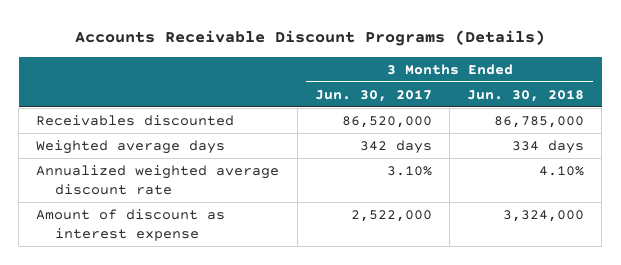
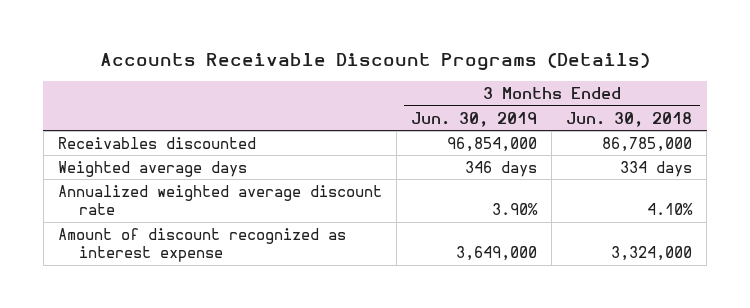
- | 3 Months Ended Jun. 30, 2017 | 3 Months Ended Jun. 30, 2018
+ | 3 Months Ended Jun. 30, 2019 | 3 Months Ended Jun. 30, 2018
- Amount of discount as interest expense | 2,522,000 | 3,324,000
+ Amount of discount recognized as interest expense | 3,649,000 | 3,324,000

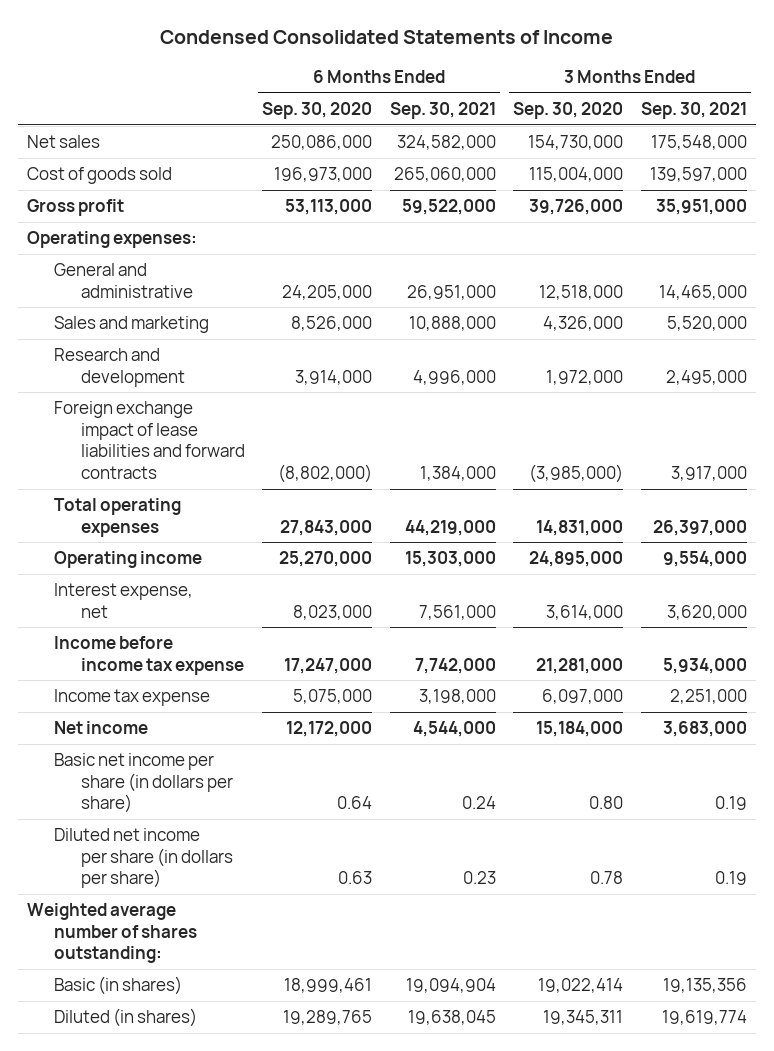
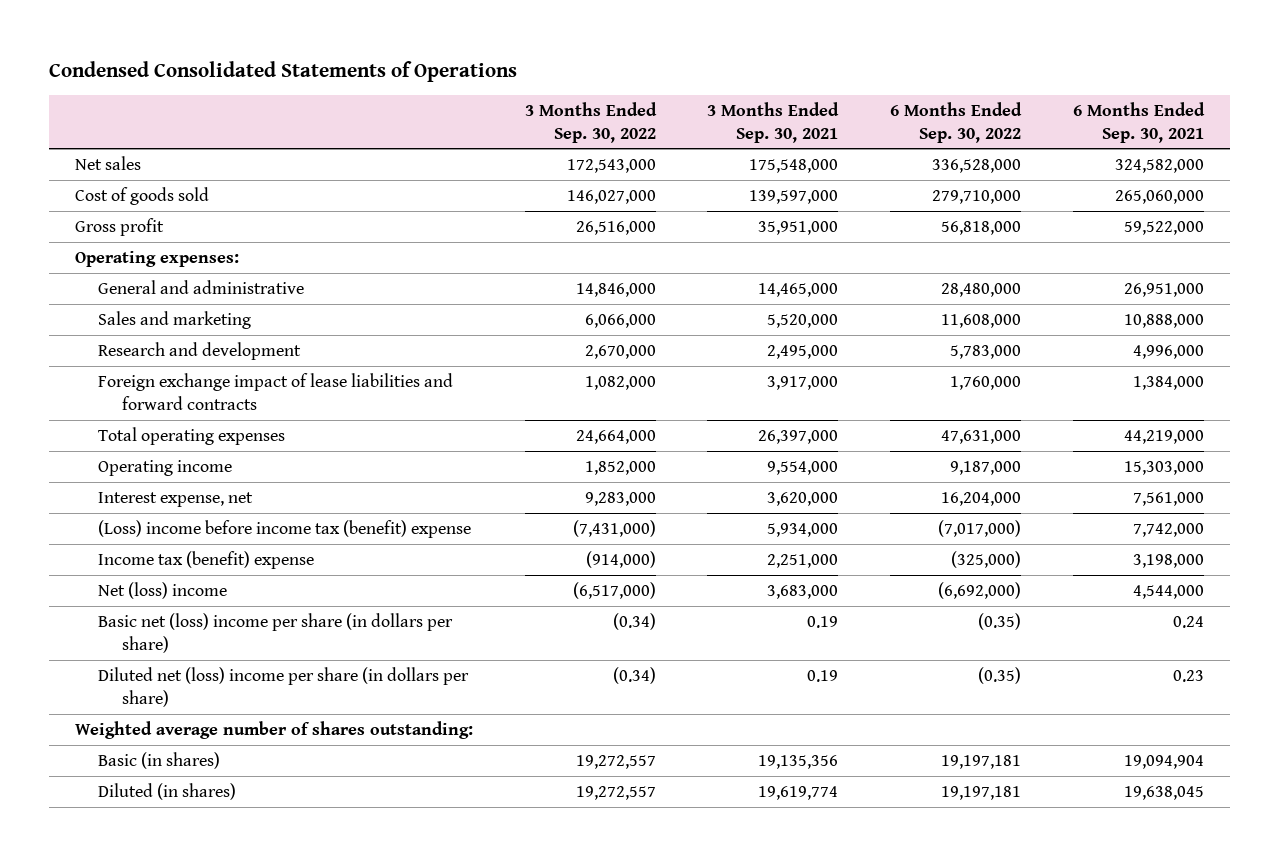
- Condensed Consolidated Statements of Income
+ Condensed Consolidated Statements of Operations
- | 6 Months Ended Sep. 30, 2020 | 6 Months Ended Sep. 30, 2021 | 3 Months Ended Sep. 30, 2020 | 3 Months Ended Sep. 30, 2021
+ | 3 Months Ended Sep. 30, 2022 | 3 Months Ended Sep. 30, 2021 | 6 Months Ended Sep. 30, 2022 | 6 Months Ended Sep. 30, 2021
- Income before income tax expense | 17,247,000 | 7,742,000 | 21,281,000 | 5,934,000
- Income tax expense | 5,075,000 | 3,198,000 | 6,097,000 | 2,251,000
- Net income | 12,172,000 | 4,544,000 | 15,184,000 | 3,683,000
- Basic net income per share (in dollars per share) | 0.64 | 0.24 | 0.80 | 0.19
- Diluted net income per share (in dollars per share) | 0.63 | 0.23 | 0.78 | 0.19
+ (Loss) income before income tax (benefit) expense | (7,431,000) | 5,934,000 | (7,017,000) | 7,742,000
+ Income tax (benefit) expense | (914,000) | 2,251,000 | (325,000) | 3,198,000
+ Net (loss) income | (6,517,000) | 3,683,000 | (6,692,000) | 4,544,000
+ Basic net (loss) income per share (in dollars per share) | (0.34) | 0.19 | (0.35) | 0.24
+ Diluted net (loss) income per share (in dollars per share) | (0.34) | 0.19 | (0.35) | 0.23

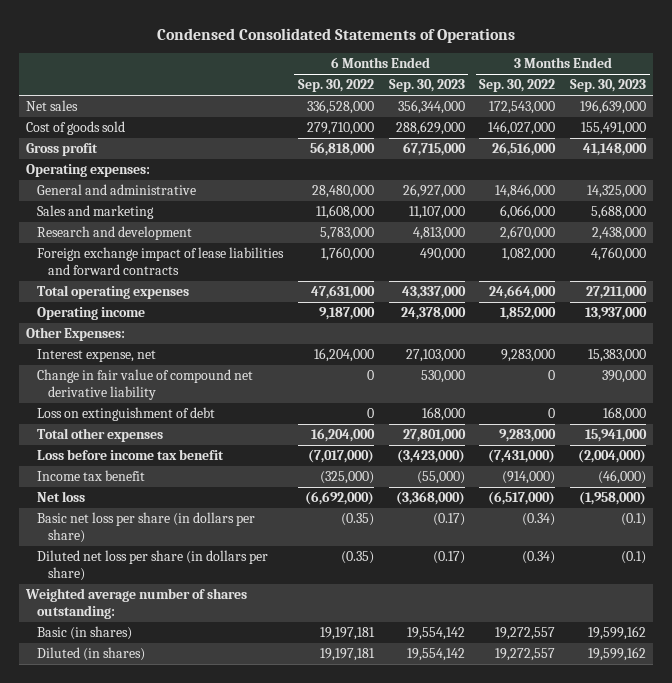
- | 3 Months Ended Sep. 30, 2022 | 3 Months Ended Sep. 30, 2021 | 6 Months Ended Sep. 30, 2022 | 6 Months Ended Sep. 30, 2021
+ | 6 Months Ended Sep. 30, 2022 | 6 Months Ended Sep. 30, 2023 | 3 Months Ended Sep. 30, 2022 | 3 Months Ended Sep. 30, 2023
+ Other Expenses:
- (Loss) income before income tax (benefit) expense | (7,431,000) | 5,934,000 | (7,017,000) | 7,742,000
- Income tax (benefit) expense | (914,000) | 2,251,000 | (325,000) | 3,198,000
- Net (loss) income | (6,517,000) | 3,683,000 | (6,692,000) | 4,544,000
- Basic net (loss) income per share (in dollars per share) | (0.34) | 0.19 | (0.35) | 0.24
- Diluted net (loss) income per share (in dollars per share) | (0.34) | 0.19 | (0.35) | 0.23
+ Change in fair value of compound net derivative liability | 0 | 530,000 | 0 | 390,000
+ Loss on extinguishment of debt | 0 | 168,000 | 0 | 168,000
+ Total other expenses | 16,204,000 | 27,801,000 | 9,283,000 | 15,941,000
+ Loss before income tax benefit | (7,017,000) | (3,423,000) | (7,431,000) | (2,004,000)
+ Income tax benefit | (325,000) | (55,000) | (914,000) | (46,000)
+ Net loss | (6,692,000) | (3,368,000) | (6,517,000) | (1,958,000)
+ Basic net loss per share (in dollars per share) | (0.35) | (0.17) | (0.34) | (0.1)
+ Diluted net loss per share (in dollars per share) | (0.35) | (0.17) | (0.34) | (0.1)

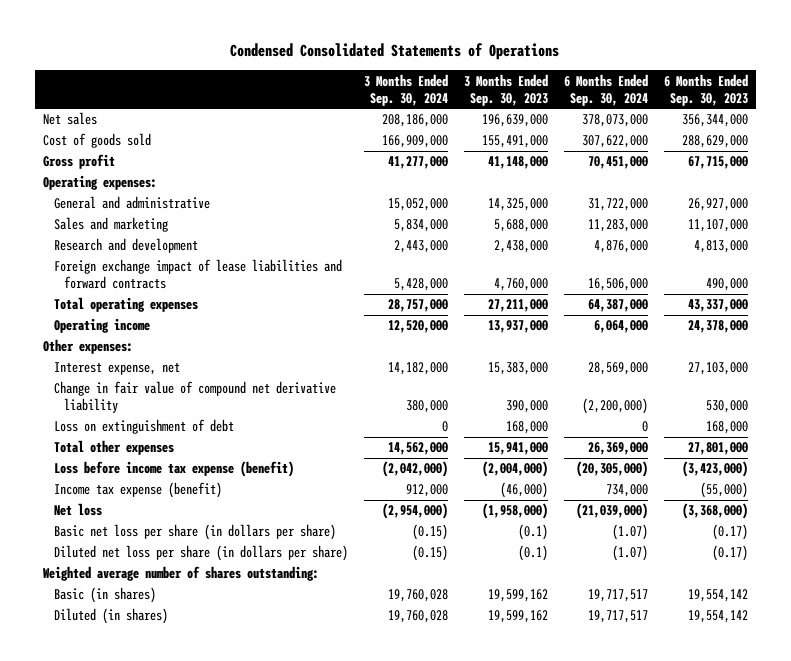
- | 6 Months Ended Sep. 30, 2022 | 6 Months Ended Sep. 30, 2023 | 3 Months Ended Sep. 30, 2022 | 3 Months Ended Sep. 30, 2023
+ | 3 Months Ended Sep. 30, 2024 | 3 Months Ended Sep. 30, 2023 | 6 Months Ended Sep. 30, 2024 | 6 Months Ended Sep. 30, 2023
- Other Expenses:
+ Other expenses:
- Loss before income tax benefit | (7,017,000) | (3,423,000) | (7,431,000) | (2,004,000)
- Income tax benefit | (325,000) | (55,000) | (914,000) | (46,000)
+ Loss before income tax expense (benefit) | (2,042,000) | (2,004,000) | (20,305,000) | (3,423,000)
+ Income tax expense (benefit) | 912,000 | (46,000) | 734,000 | (55,000)

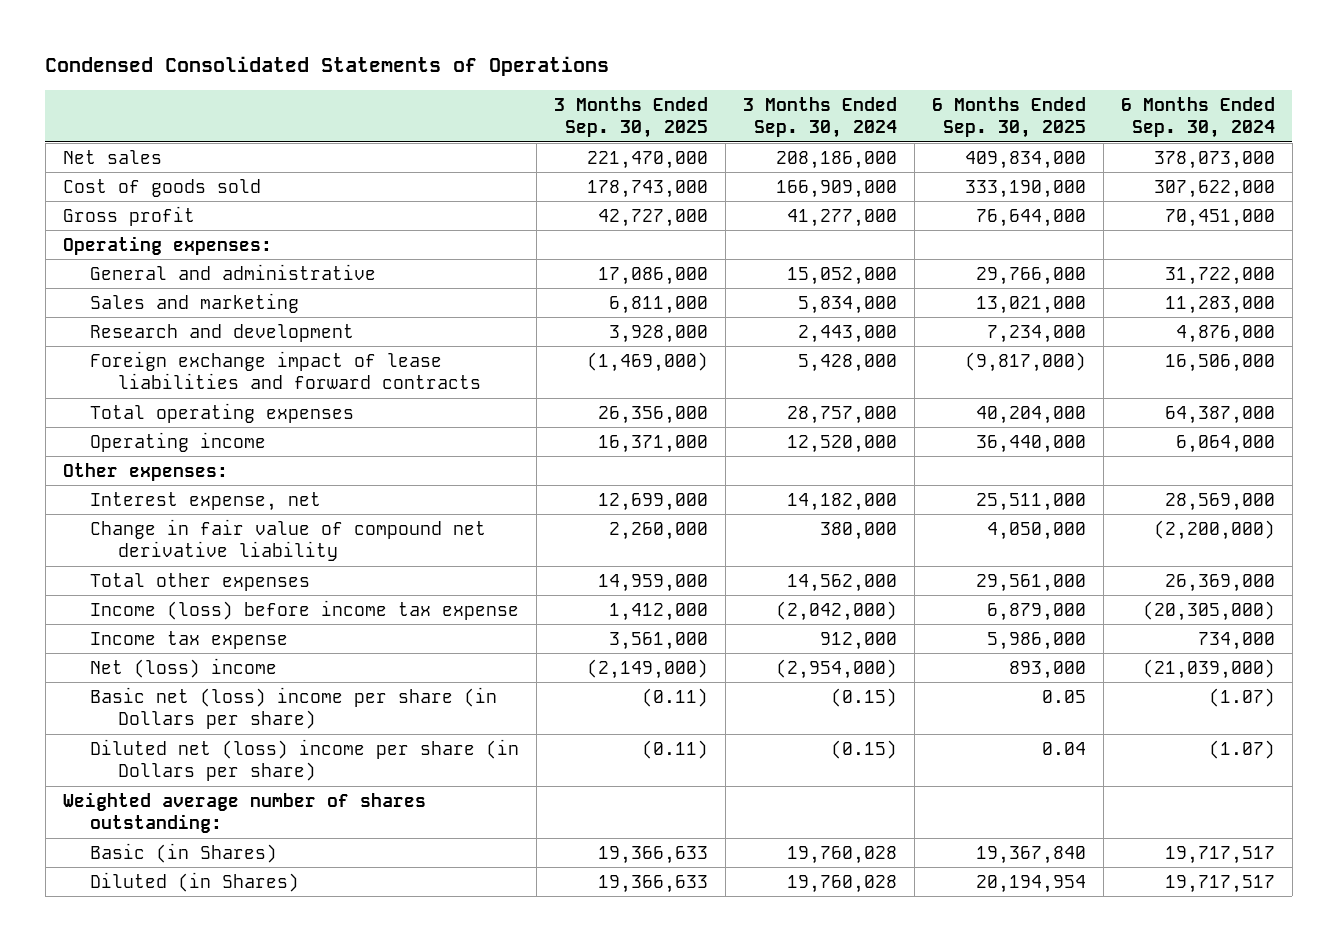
- | 3 Months Ended Sep. 30, 2024 | 3 Months Ended Sep. 30, 2023 | 6 Months Ended Sep. 30, 2024 | 6 Months Ended Sep. 30, 2023
+ | 3 Months Ended Sep. 30, 2025 | 3 Months Ended Sep. 30, 2024 | 6 Months Ended Sep. 30, 2025 | 6 Months Ended Sep. 30, 2024
- Loss on extinguishment of debt | 0 | 168,000 | 0 | 168,000
- Loss before income tax expense (benefit) | (2,042,000) | (2,004,000) | (20,305,000) | (3,423,000)
- Income tax expense (benefit) | 912,000 | (46,000) | 734,000 | (55,000)
- Net loss | (2,954,000) | (1,958,000) | (21,039,000) | (3,368,000)
- Basic net loss per share (in dollars per share) | (0.15) | (0.1) | (1.07) | (0.17)
- Diluted net loss per share (in dollars per share) | (0.15) | (0.1) | (1.07) | (0.17)
+ Income (loss) before income tax expense | 1,412,000 | (2,042,000) | 6,879,000 | (20,305,000)
+ Income tax expense | 3,561,000 | 912,000 | 5,986,000 | 734,000
+ Net (loss) income | (2,149,000) | (2,954,000) | 893,000 | (21,039,000)
+ Basic net (loss) income per share (in Dollars per share) | (0.11) | (0.15) | 0.05 | (1.07)
+ Diluted net (loss) income per share (in Dollars per share) | (0.11) | (0.15) | 0.04 | (1.07)
- Basic (in shares) | 19,760,028 | 19,599,162 | 19,717,517 | 19,554,142
- Diluted (in shares) | 19,760,028 | 19,599,162 | 19,717,517 | 19,554,142
+ Basic (in Shares) | 19,366,633 | 19,760,028 | 19,367,840 | 19,717,517
+ Diluted (in Shares) | 19,366,633 | 19,760,028 | 20,194,954 | 19,717,517

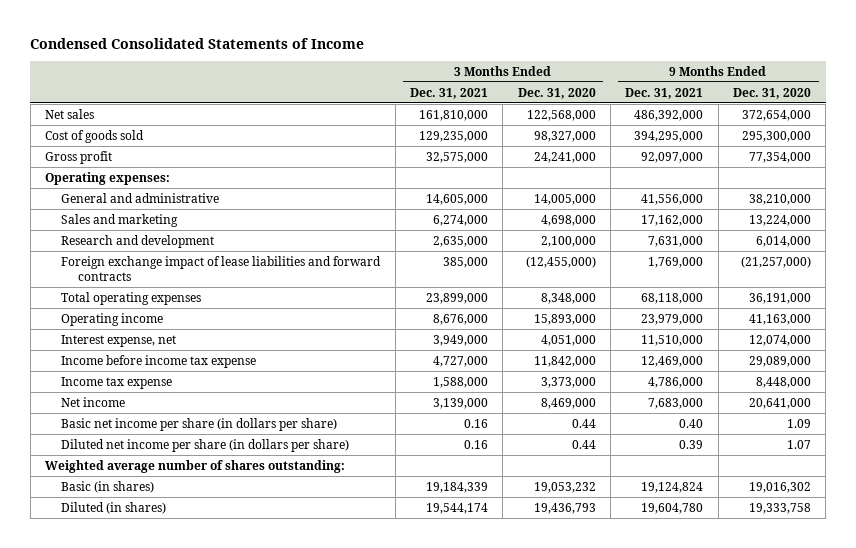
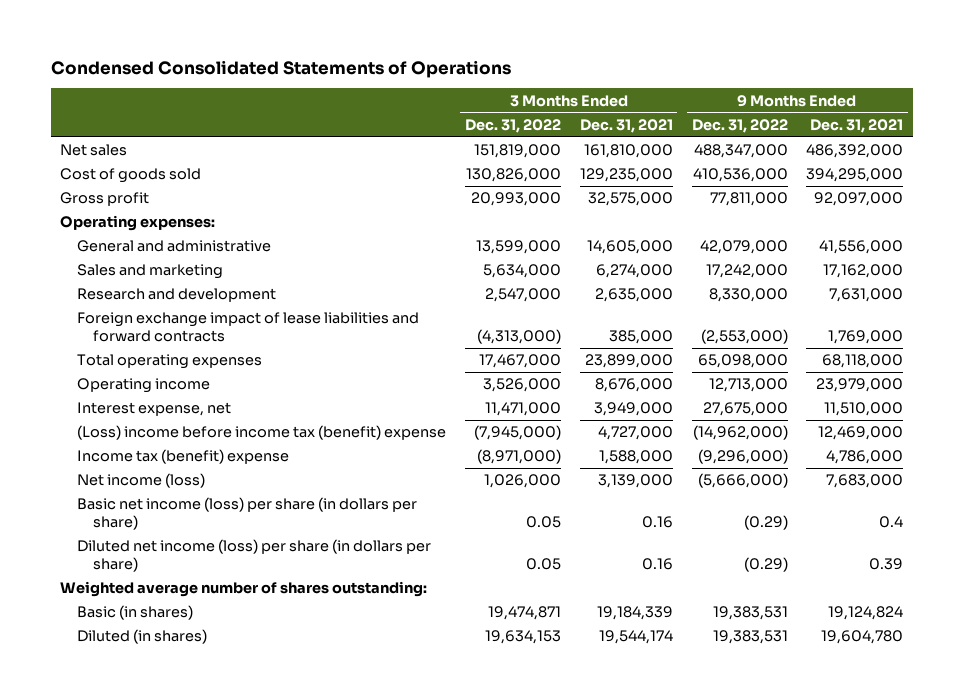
- Condensed Consolidated Statements of Income
+ Condensed Consolidated Statements of Operations
- | 3 Months Ended Dec. 31, 2021 | 3 Months Ended Dec. 31, 2020 | 9 Months Ended Dec. 31, 2021 | 9 Months Ended Dec. 31, 2020
+ | 3 Months Ended Dec. 31, 2022 | 3 Months Ended Dec. 31, 2021 | 9 Months Ended Dec. 31, 2022 | 9 Months Ended Dec. 31, 2021
- Income before income tax expense | 4,727,000 | 11,842,000 | 12,469,000 | 29,089,000
- Income tax expense | 1,588,000 | 3,373,000 | 4,786,000 | 8,448,000
- Net income | 3,139,000 | 8,469,000 | 7,683,000 | 20,641,000
- Basic net income per share (in dollars per share) | 0.16 | 0.44 | 0.40 | 1.09
- Diluted net income per share (in dollars per share) | 0.16 | 0.44 | 0.39 | 1.07
+ (Loss) income before income tax (benefit) expense | (7,945,000) | 4,727,000 | (14,962,000) | 12,469,000
+ Income tax (benefit) expense | (8,971,000) | 1,588,000 | (9,296,000) | 4,786,000
+ Net income (loss) | 1,026,000 | 3,139,000 | (5,666,000) | 7,683,000
+ Basic net income (loss) per share (in dollars per share) | 0.05 | 0.16 | (0.29) | 0.4
+ Diluted net income (loss) per share (in dollars per share) | 0.05 | 0.16 | (0.29) | 0.39

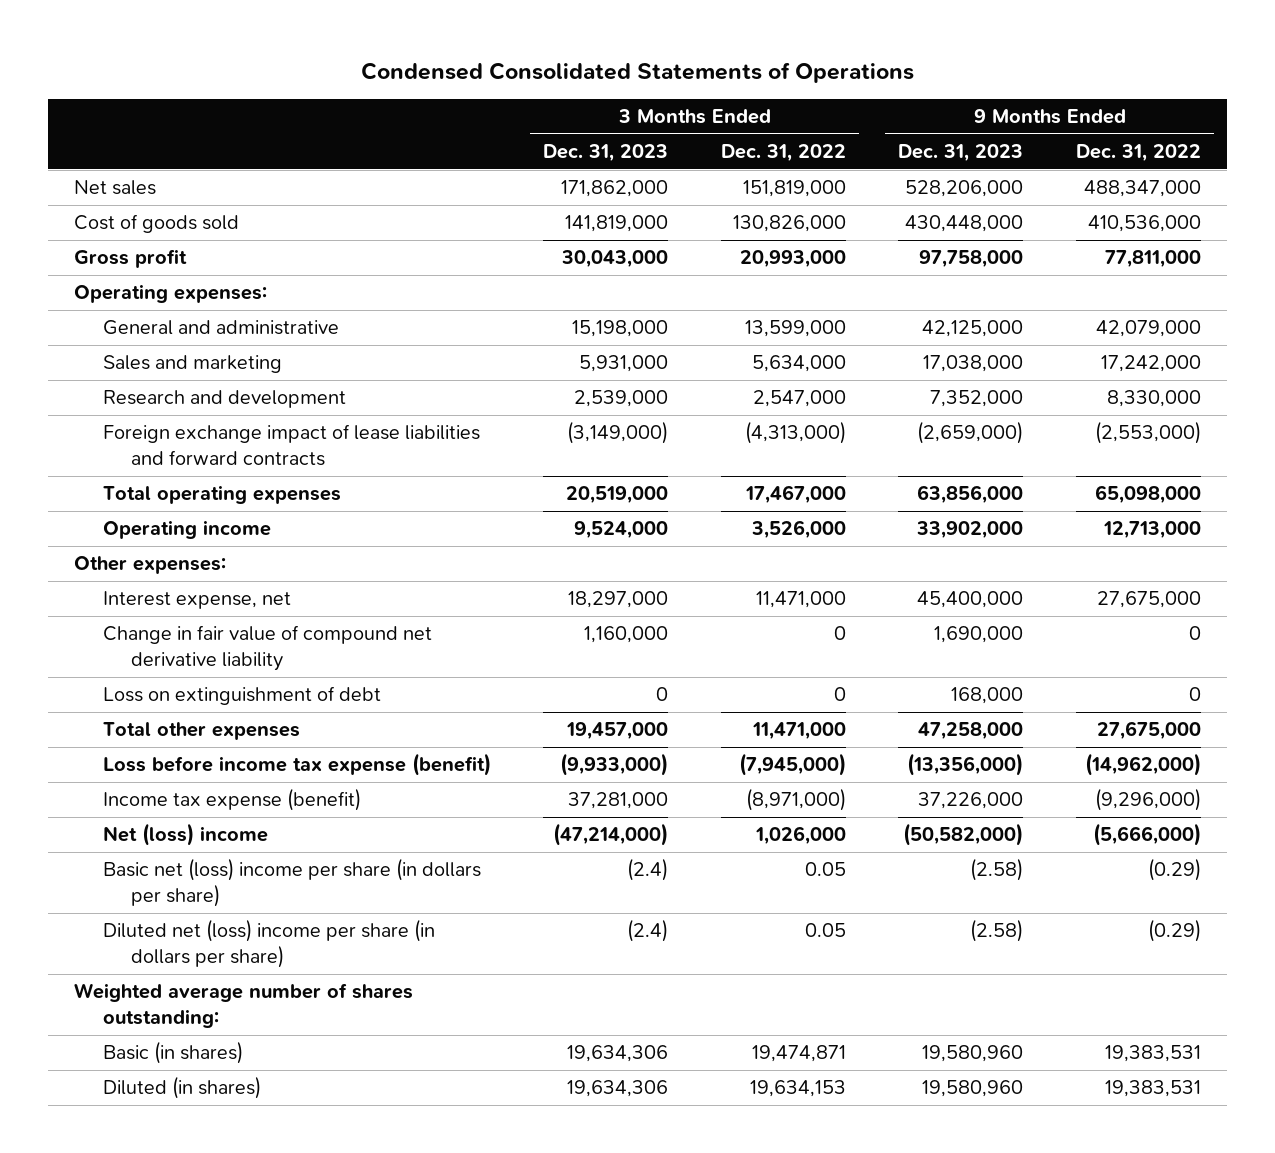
- | 3 Months Ended Dec. 31, 2022 | 3 Months Ended Dec. 31, 2021 | 9 Months Ended Dec. 31, 2022 | 9 Months Ended Dec. 31, 2021
+ | 3 Months Ended Dec. 31, 2023 | 3 Months Ended Dec. 31, 2022 | 9 Months Ended Dec. 31, 2023 | 9 Months Ended Dec. 31, 2022
+ Other expenses:
- (Loss) income before income tax (benefit) expense | (7,945,000) | 4,727,000 | (14,962,000) | 12,469,000
- Income tax (benefit) expense | (8,971,000) | 1,588,000 | (9,296,000) | 4,786,000
- Net income (loss) | 1,026,000 | 3,139,000 | (5,666,000) | 7,683,000
- Basic net income (loss) per share (in dollars per share) | 0.05 | 0.16 | (0.29) | 0.4
- Diluted net income (loss) per share (in dollars per share) | 0.05 | 0.16 | (0.29) | 0.39
+ Change in fair value of compound net derivative liability | 1,160,000 | 0 | 1,690,000 | 0
+ Loss on extinguishment of debt | 0 | 0 | 168,000 | 0
+ Total other expenses | 19,457,000 | 11,471,000 | 47,258,000 | 27,675,000
+ Loss before income tax expense (benefit) | (9,933,000) | (7,945,000) | (13,356,000) | (14,962,000)
+ Income tax expense (benefit) | 37,281,000 | (8,971,000) | 37,226,000 | (9,296,000)
+ Net (loss) income | (47,214,000) | 1,026,000 | (50,582,000) | (5,666,000)
+ Basic net (loss) income per share (in dollars per share) | (2.4) | 0.05 | (2.58) | (0.29)
+ Diluted net (loss) income per share (in dollars per share) | (2.4) | 0.05 | (2.58) | (0.29)

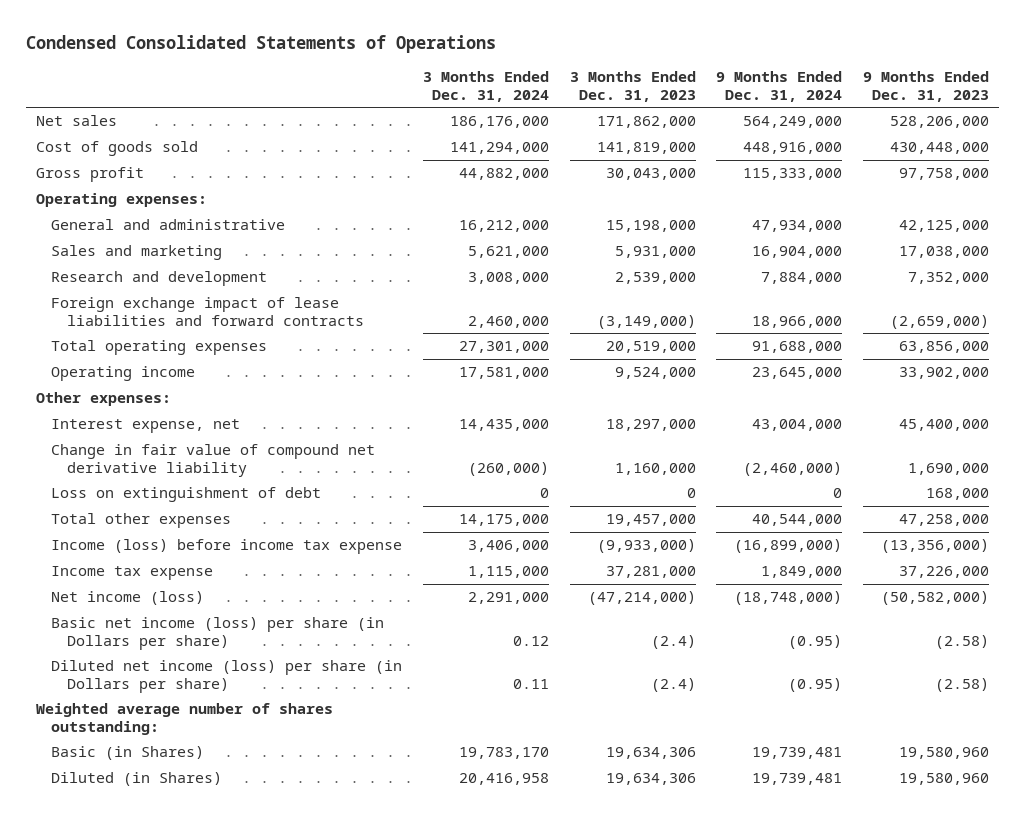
- | 3 Months Ended Dec. 31, 2023 | 3 Months Ended Dec. 31, 2022 | 9 Months Ended Dec. 31, 2023 | 9 Months Ended Dec. 31, 2022
+ | 3 Months Ended Dec. 31, 2024 | 3 Months Ended Dec. 31, 2023 | 9 Months Ended Dec. 31, 2024 | 9 Months Ended Dec. 31, 2023
- Loss before income tax expense (benefit) | (9,933,000) | (7,945,000) | (13,356,000) | (14,962,000)
- Income tax expense (benefit) | 37,281,000 | (8,971,000) | 37,226,000 | (9,296,000)
- Net (loss) income | (47,214,000) | 1,026,000 | (50,582,000) | (5,666,000)
- Basic net (loss) income per share (in dollars per share) | (2.4) | 0.05 | (2.58) | (0.29)
- Diluted net (loss) income per share (in dollars per share) | (2.4) | 0.05 | (2.58) | (0.29)
+ Income (loss) before income tax expense | 3,406,000 | (9,933,000) | (16,899,000) | (13,356,000)
+ Income tax expense | 1,115,000 | 37,281,000 | 1,849,000 | 37,226,000
+ Net income (loss) | 2,291,000 | (47,214,000) | (18,748,000) | (50,582,000)
+ Basic net income (loss) per share (in Dollars per share) | 0.12 | (2.4) | (0.95) | (2.58)
+ Diluted net income (loss) per share (in Dollars per share) | 0.11 | (2.4) | (0.95) | (2.58)
- Basic (in shares) | 19,634,306 | 19,474,871 | 19,580,960 | 19,383,531
- Diluted (in shares) | 19,634,306 | 19,634,153 | 19,580,960 | 19,383,531
+ Basic (in Shares) | 19,783,170 | 19,634,306 | 19,739,481 | 19,580,960
+ Diluted (in Shares) | 20,416,958 | 19,634,306 | 19,739,481 | 19,580,960

